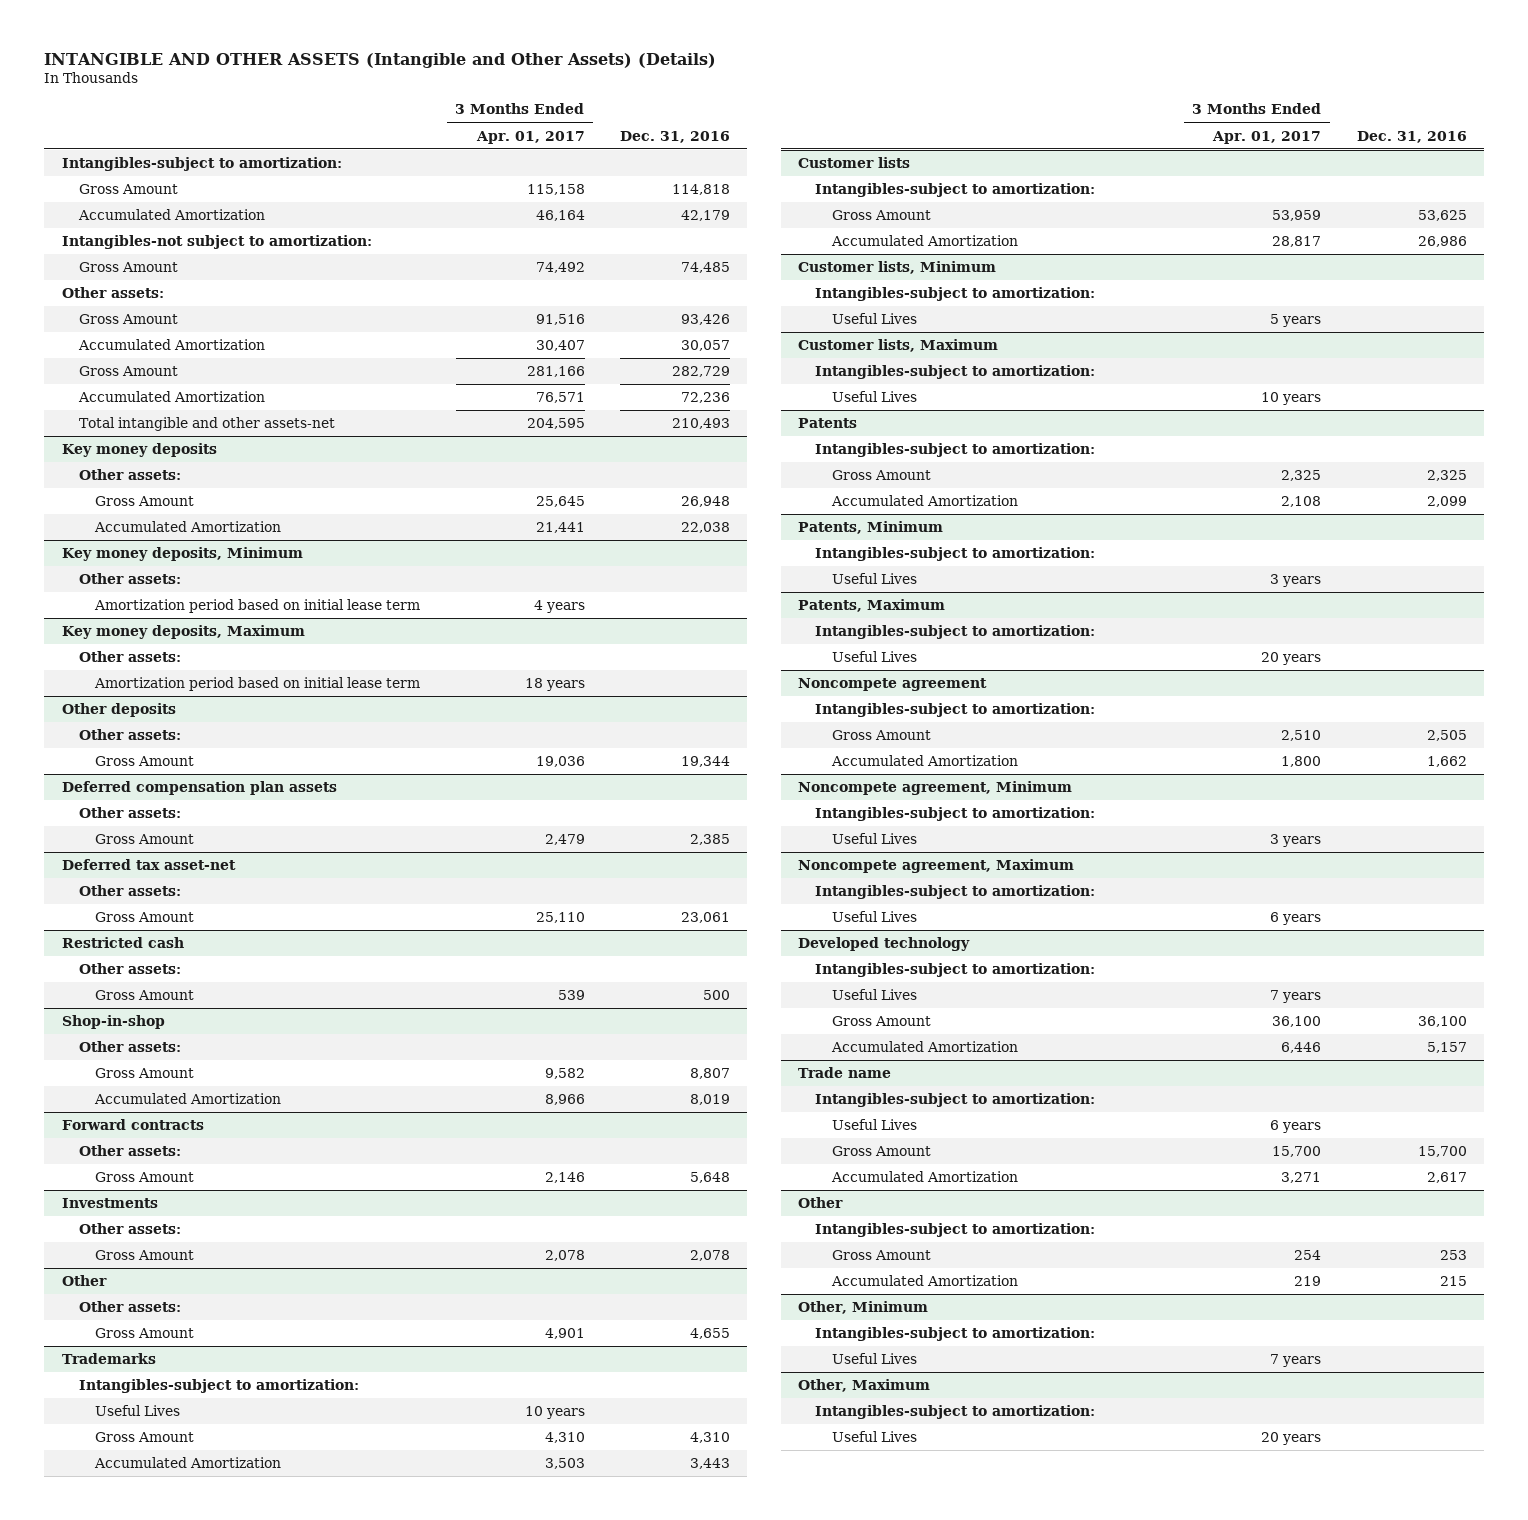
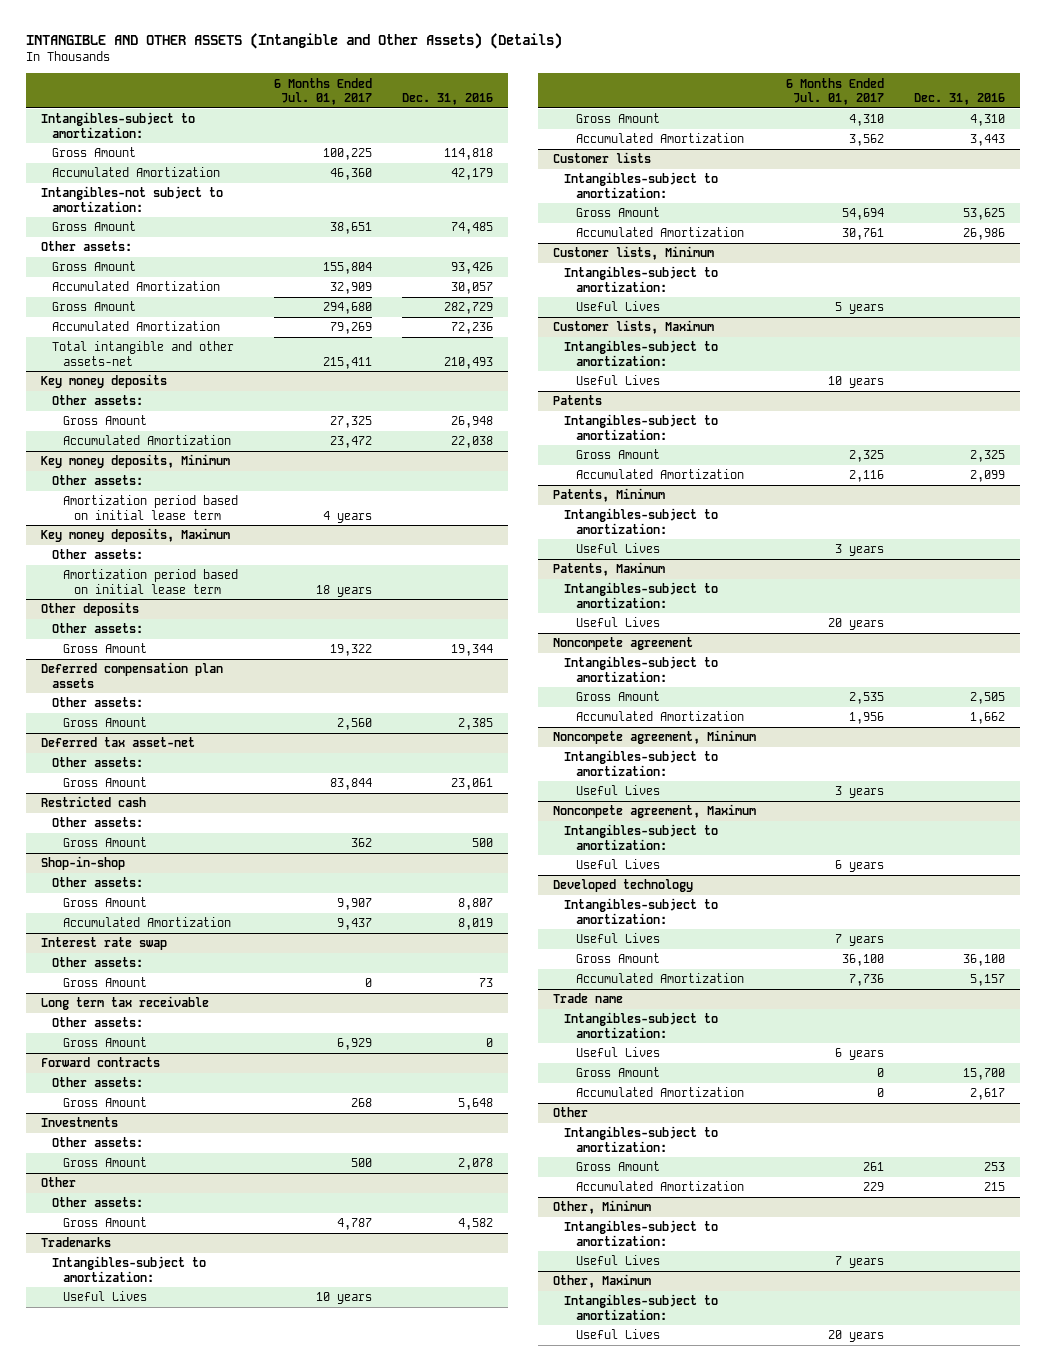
- | 3 Months Ended Apr. 01, 2017 | Dec. 31, 2016
+ | 6 Months Ended Jul. 01, 2017 | Dec. 31, 2016
+ Interest rate swap
+ Other assets:
+ Gross Amount | 0 | 73
+ Long term tax receivable
+ Other assets:
+ Gross Amount | 6,929 | 0
@ Other
- Gross Amount | 4,901 | 4,655
+ Gross Amount | 4,787 | 4,582

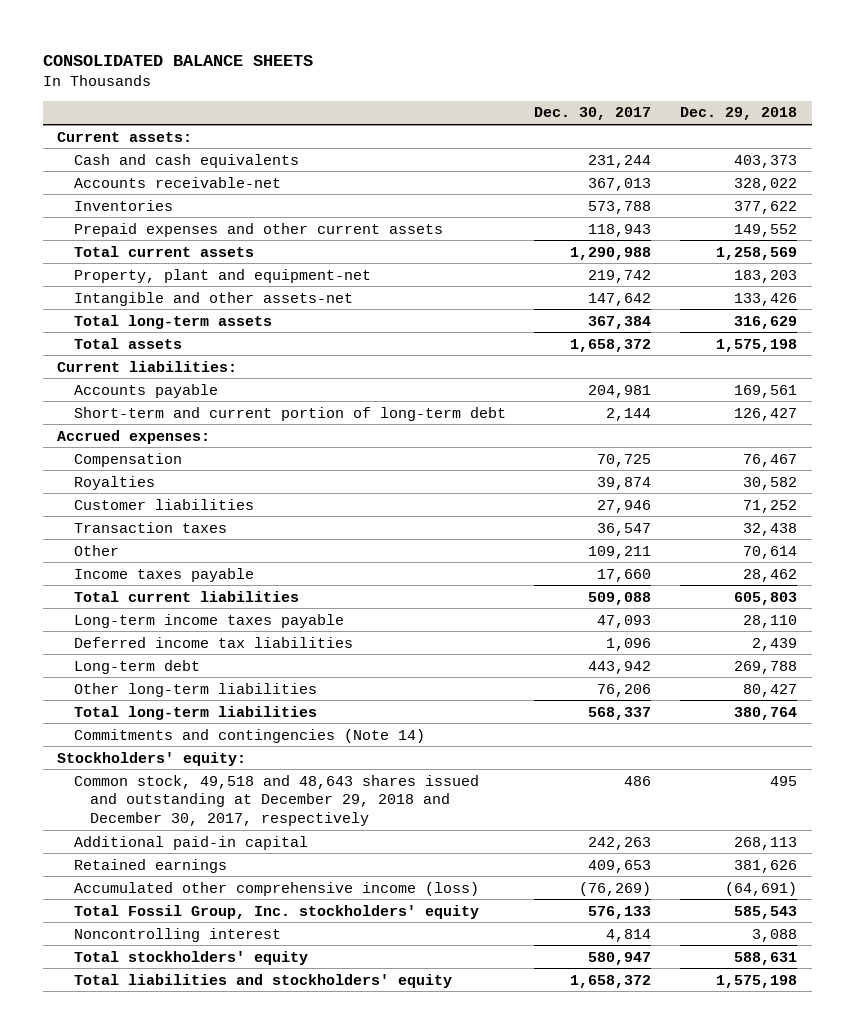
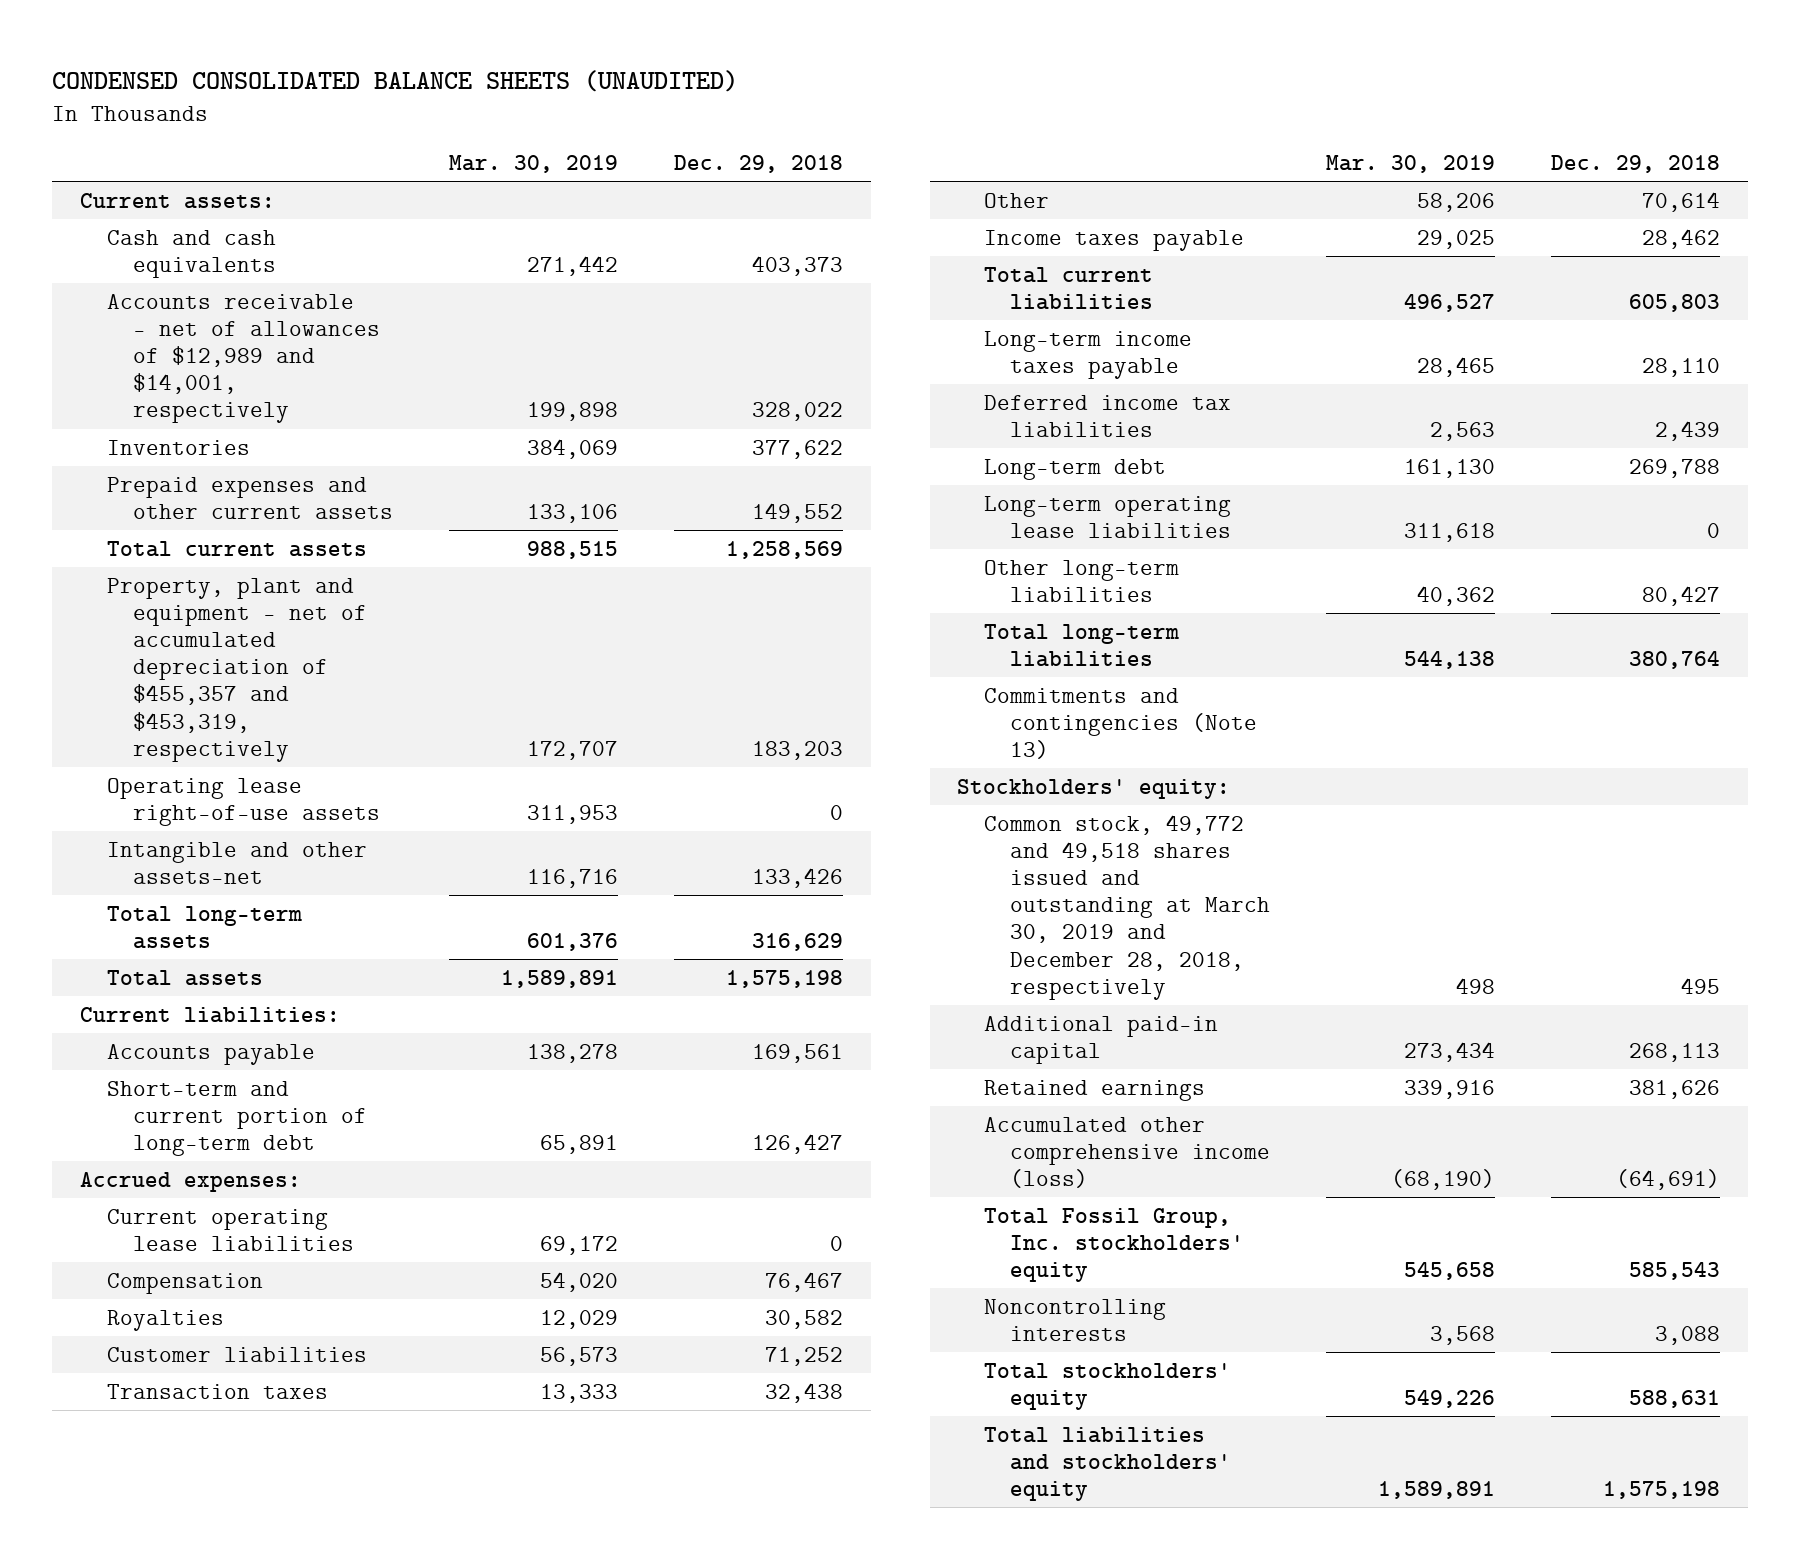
- CONSOLIDATED BALANCE SHEETS
+ CONDENSED CONSOLIDATED BALANCE SHEETS (UNAUDITED)
- | Dec. 30, 2017 | Dec. 29, 2018
+ | Mar. 30, 2019 | Dec. 29, 2018
- Accounts receivable-net | 367,013 | 328,022
+ Accounts receivable - net of allowances of $12,989 and $14,001, respectively | 199,898 | 328,022
- Property, plant and equipment-net | 219,742 | 183,203
+ Property, plant and equipment - net of accumulated depreciation of $455,357 and $453,319, respectively | 172,707 | 183,203
+ Operating lease right-of-use assets | 311,953 | 0
+ Current operating lease liabilities | 69,172 | 0
+ Long-term operating lease liabilities | 311,618 | 0
- Commitments and contingencies (Note 14)
+ Commitments and contingencies (Note 13)
- Common stock, 49,518 and 48,643 shares issued and outstanding at December 29, 2018 and December 30, 2017, respectively | 486 | 495
+ Common stock, 49,772 and 49,518 shares issued and outstanding at March 30, 2019 and December 28, 2018, respectively | 498 | 495
- Noncontrolling interest | 4,814 | 3,088
+ Noncontrolling interests | 3,568 | 3,088

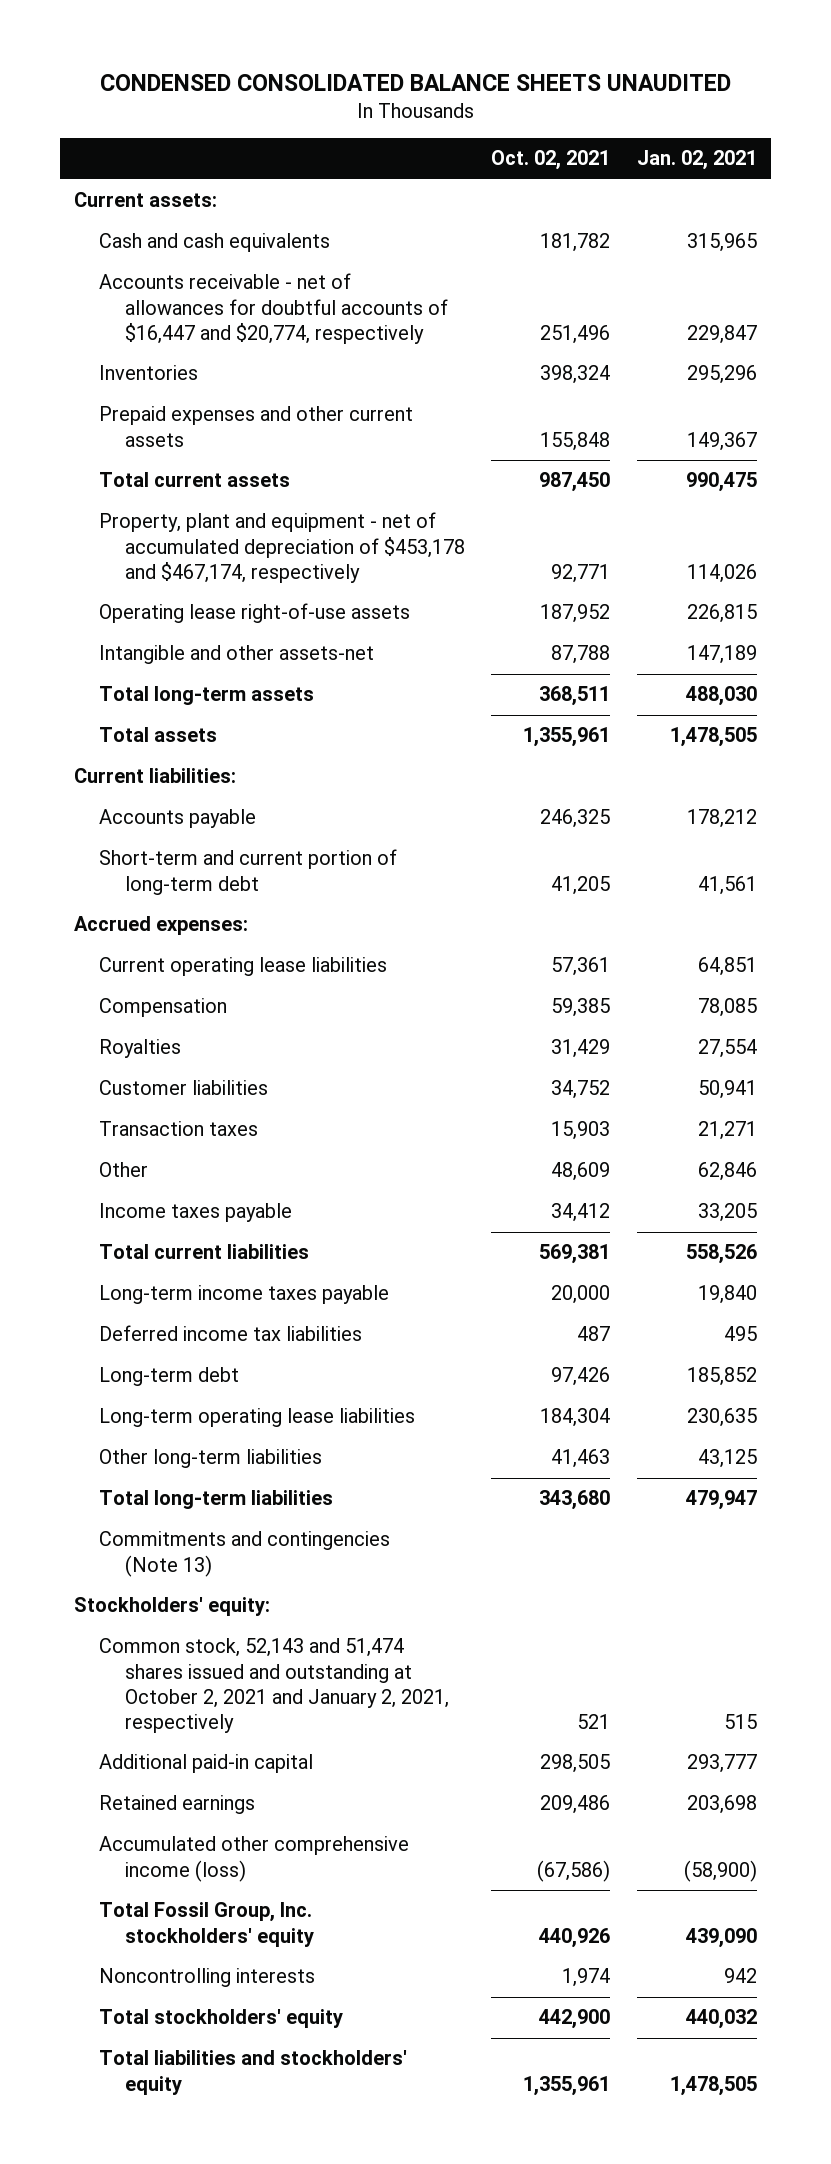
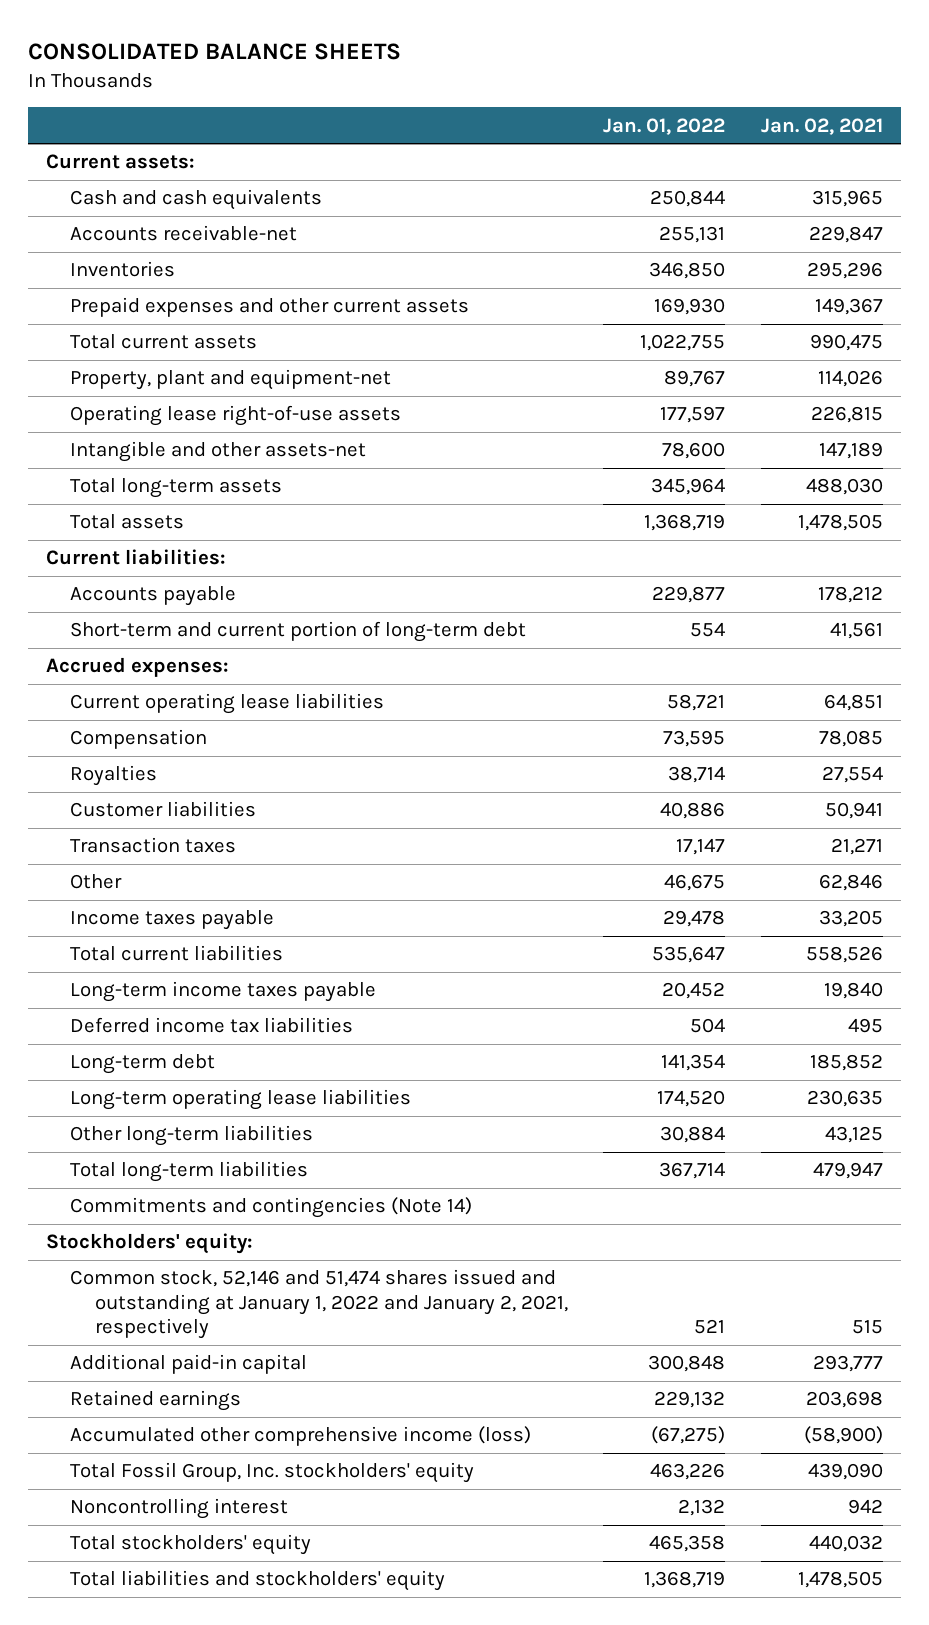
- CONDENSED CONSOLIDATED BALANCE SHEETS UNAUDITED
+ CONSOLIDATED BALANCE SHEETS
- | Oct. 02, 2021 | Jan. 02, 2021
+ | Jan. 01, 2022 | Jan. 02, 2021
- Accounts receivable - net of allowances for doubtful accounts of $16,447 and $20,774, respectively | 251,496 | 229,847
+ Accounts receivable-net | 255,131 | 229,847
- Property, plant and equipment - net of accumulated depreciation of $453,178 and $467,174, respectively | 92,771 | 114,026
+ Property, plant and equipment-net | 89,767 | 114,026
- Commitments and contingencies (Note 13)
+ Commitments and contingencies (Note 14)
- Common stock, 52,143 and 51,474 shares issued and outstanding at October 2, 2021 and January 2, 2021, respectively | 521 | 515
+ Common stock, 52,146 and 51,474 shares issued and outstanding at January 1, 2022 and January 2, 2021, respectively | 521 | 515
- Noncontrolling interests | 1,974 | 942
+ Noncontrolling interest | 2,132 | 942

